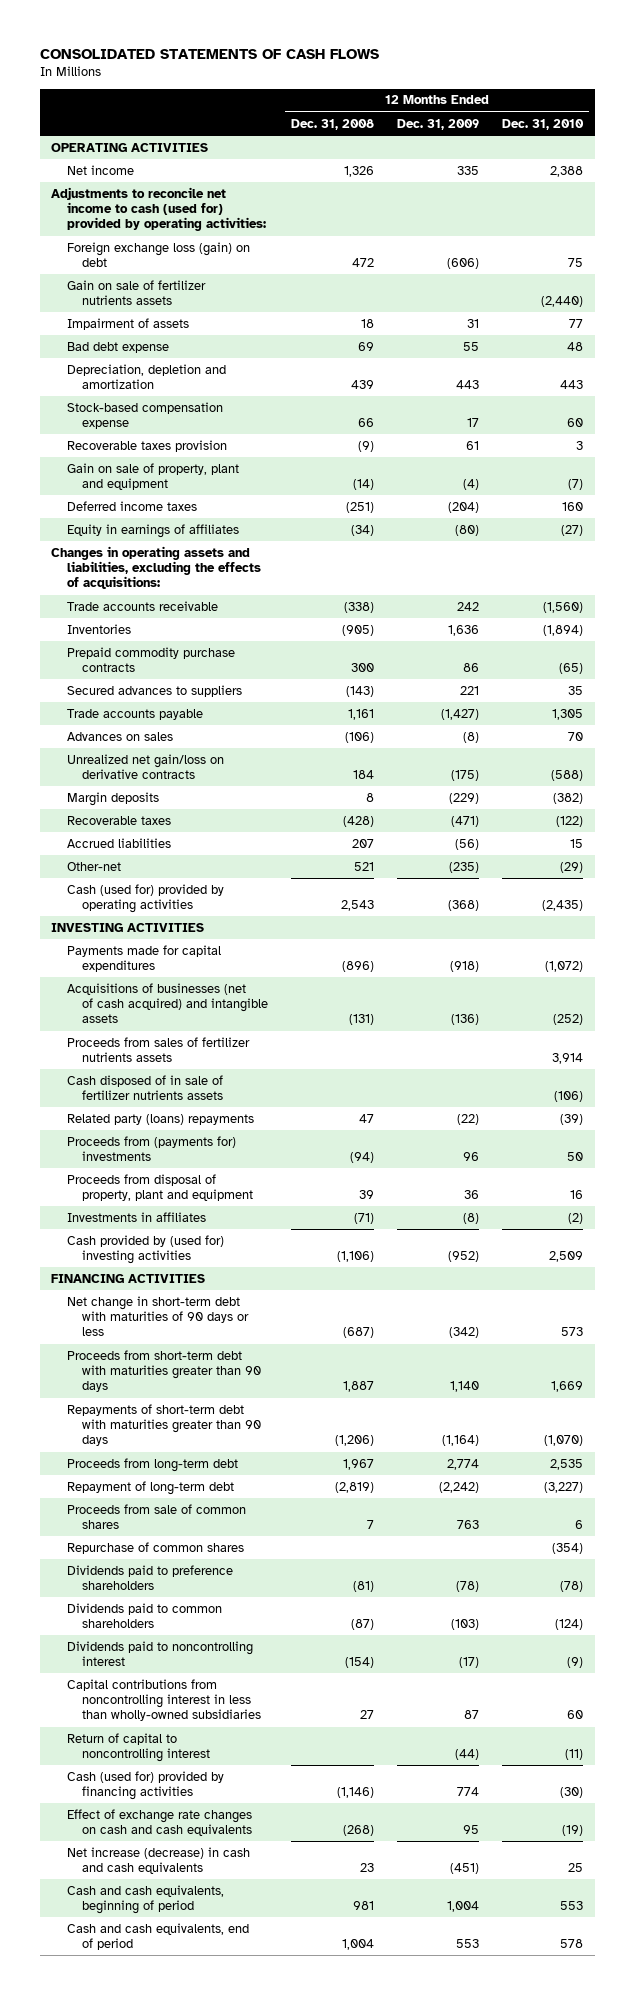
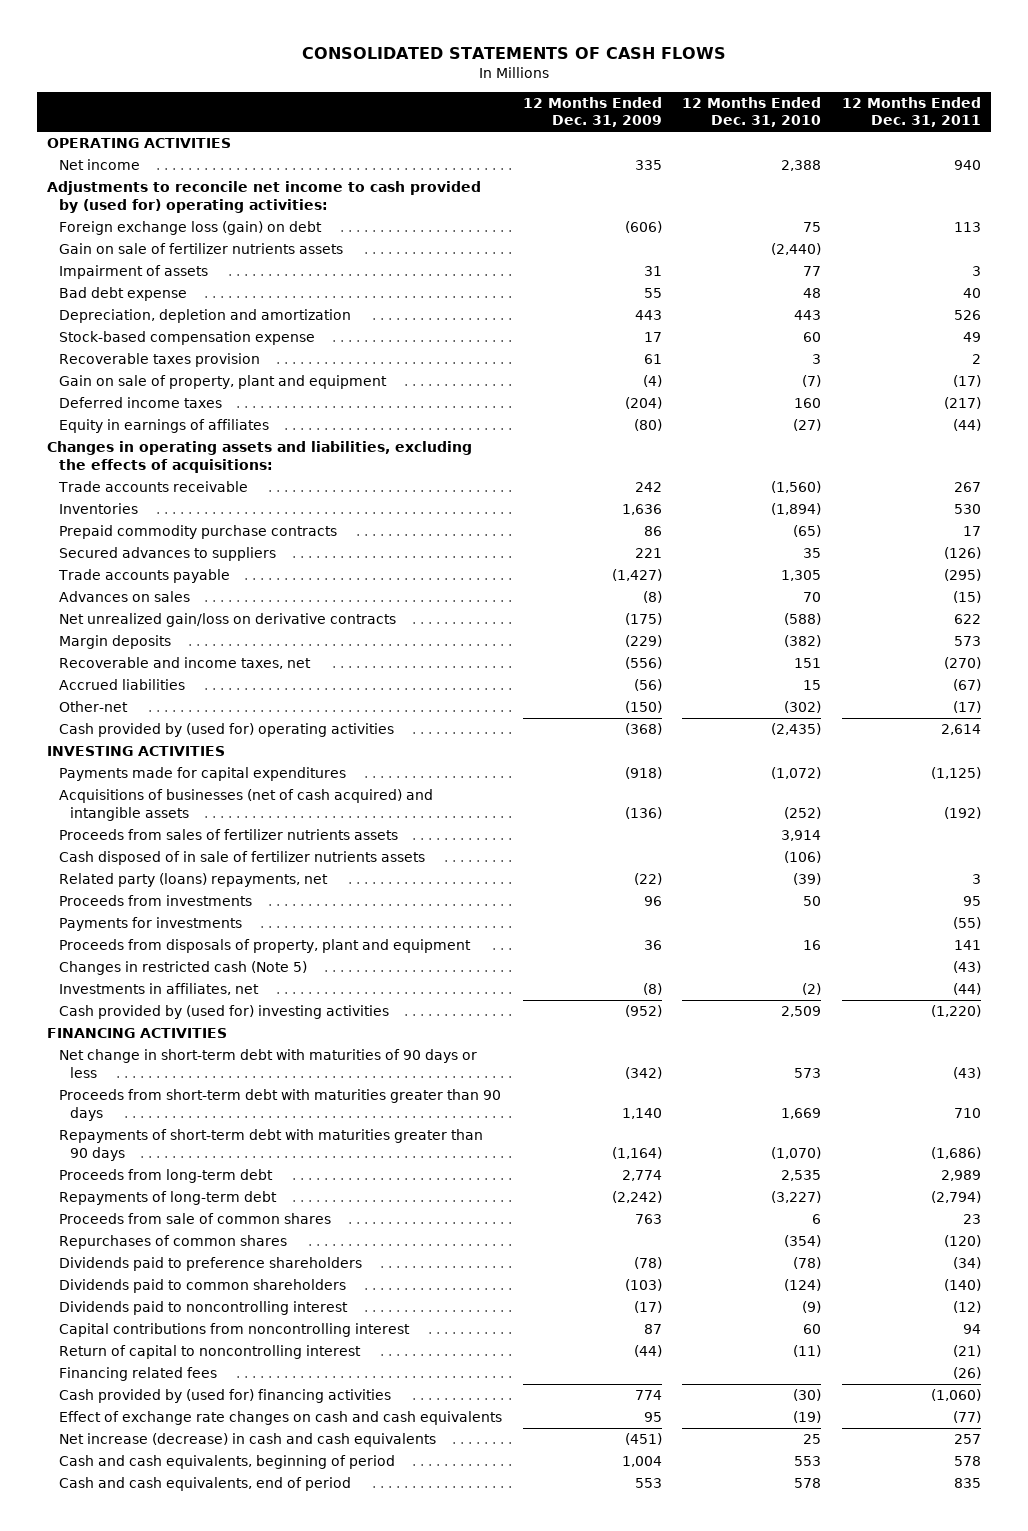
- | 12 Months Ended Dec. 31, 2008 | 12 Months Ended Dec. 31, 2009 | 12 Months Ended Dec. 31, 2010
+ | 12 Months Ended Dec. 31, 2009 | 12 Months Ended Dec. 31, 2010 | 12 Months Ended Dec. 31, 2011
- Adjustments to reconcile net income to cash (used for) provided by operating activities:
+ Adjustments to reconcile net income to cash provided by (used for) operating activities:
- Unrealized net gain/loss on derivative contracts | 184 | (175) | (588)
+ Net unrealized gain/loss on derivative contracts | (175) | (588) | 622
- Recoverable taxes | (428) | (471) | (122)
+ Recoverable and income taxes, net | (556) | 151 | (270)
- Other-net | 521 | (235) | (29)
- Cash (used for) provided by operating activities | 2,543 | (368) | (2,435)
+ Other-net | (150) | (302) | (17)
+ Cash provided by (used for) operating activities | (368) | (2,435) | 2,614
- Related party (loans) repayments | 47 | (22) | (39)
- Proceeds from (payments for) investments | (94) | 96 | 50
- Proceeds from disposal of property, plant and equipment | 39 | 36 | 16
- Investments in affiliates | (71) | (8) | (2)
+ Related party (loans) repayments, net | (22) | (39) | 3
+ Proceeds from investments | 96 | 50 | 95
+ Payments for investments | | | (55)
+ Proceeds from disposals of property, plant and equipment | 36 | 16 | 141
+ Changes in restricted cash (Note 5) | | | (43)
+ Investments in affiliates, net | (8) | (2) | (44)
- Repayment of long-term debt | (2,819) | (2,242) | (3,227)
+ Repayments of long-term debt | (2,242) | (3,227) | (2,794)
- Repurchase of common shares | | | (354)
+ Repurchases of common shares | | (354) | (120)
- Capital contributions from noncontrolling interest in less than wholly-owned subsidiaries | 27 | 87 | 60
+ Capital contributions from noncontrolling interest | 87 | 60 | 94
- Cash (used for) provided by financing activities | (1,146) | 774 | (30)
+ Financing related fees | | | (26)
+ Cash provided by (used for) financing activities | 774 | (30) | (1,060)

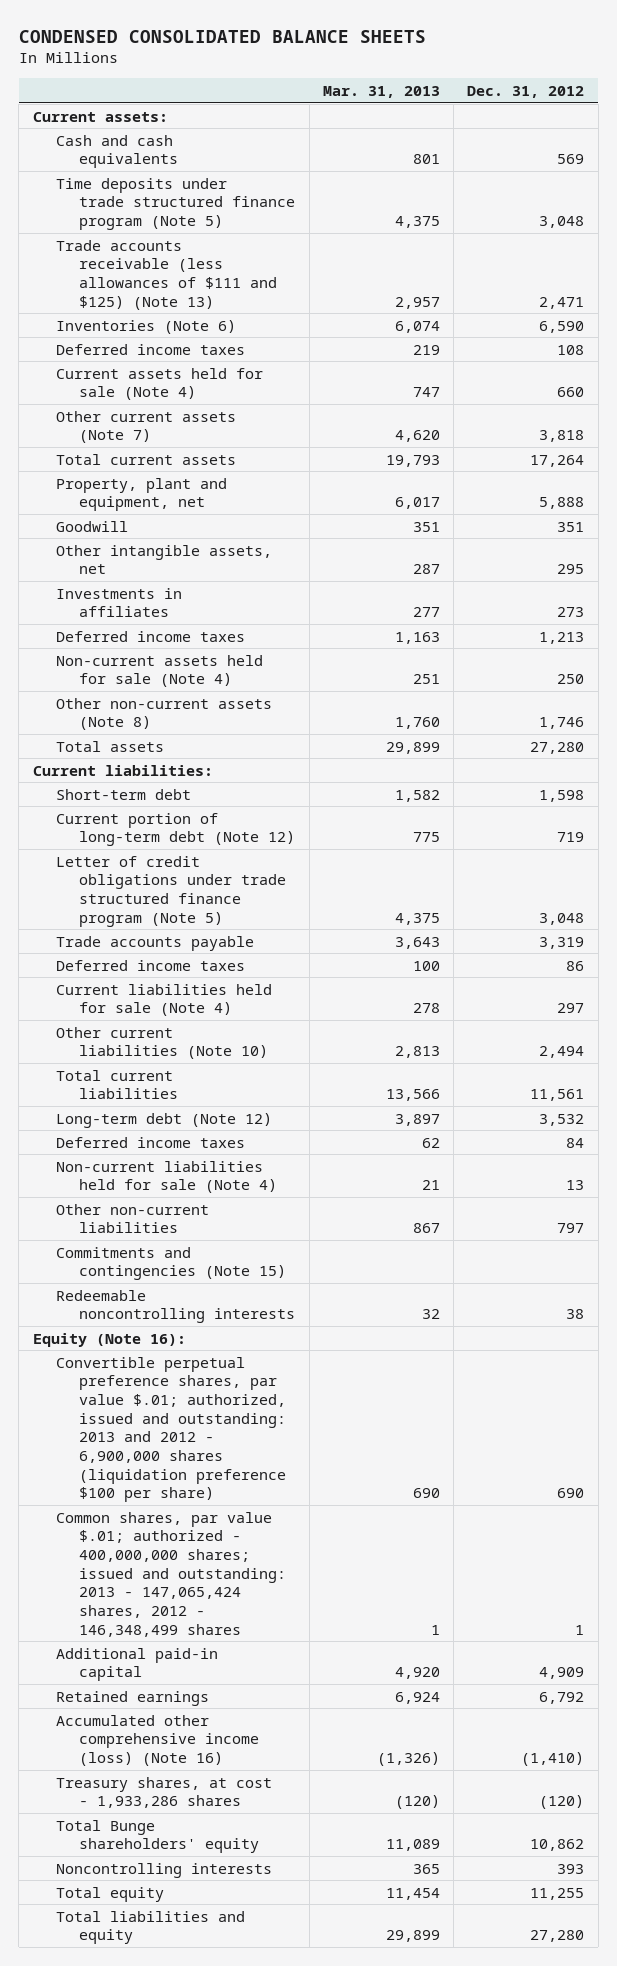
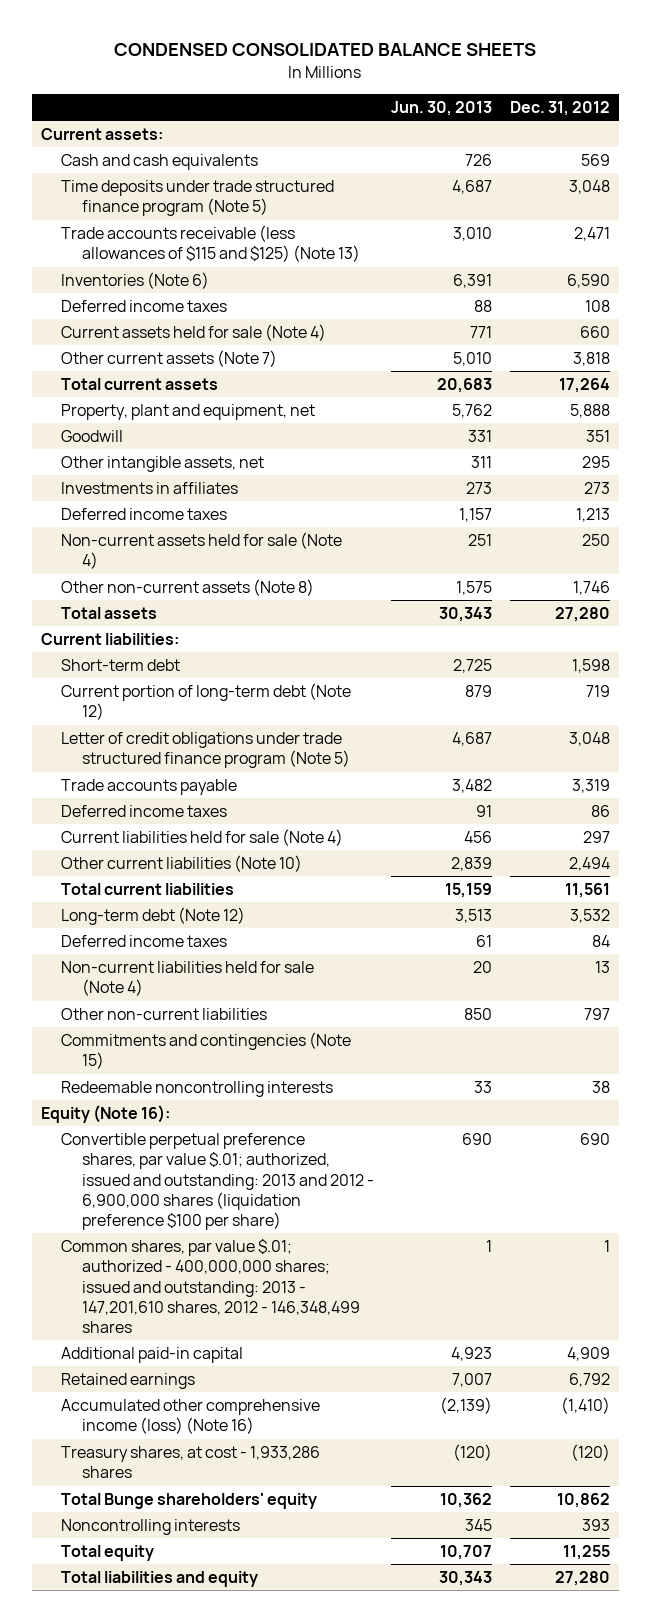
- | Mar. 31, 2013 | Dec. 31, 2012
+ | Jun. 30, 2013 | Dec. 31, 2012
- Trade accounts receivable (less allowances of $111 and $125) (Note 13) | 2,957 | 2,471
+ Trade accounts receivable (less allowances of $115 and $125) (Note 13) | 3,010 | 2,471
- Common shares, par value $.01; authorized - 400,000,000 shares; issued and outstanding: 2013 - 147,065,424 shares, 2012 - 146,348,499 shares | 1 | 1
+ Common shares, par value $.01; authorized - 400,000,000 shares; issued and outstanding: 2013 - 147,201,610 shares, 2012 - 146,348,499 shares | 1 | 1

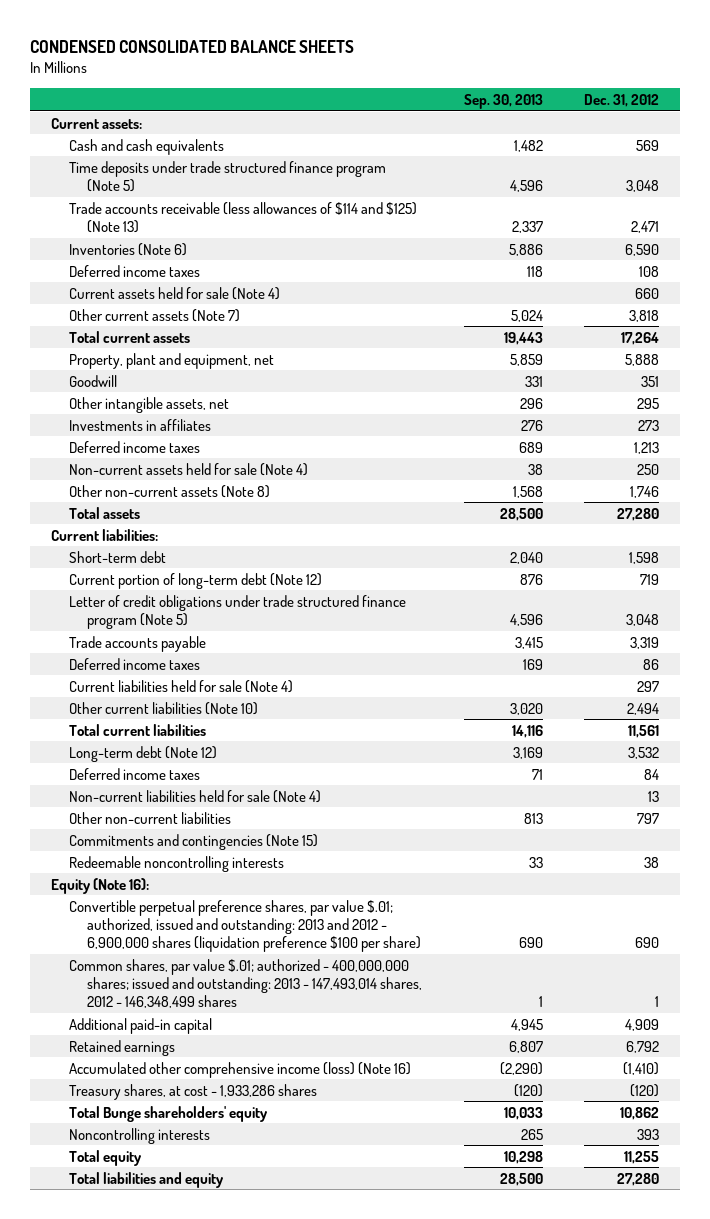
- | Jun. 30, 2013 | Dec. 31, 2012
+ | Sep. 30, 2013 | Dec. 31, 2012
- Trade accounts receivable (less allowances of $115 and $125) (Note 13) | 3,010 | 2,471
+ Trade accounts receivable (less allowances of $114 and $125) (Note 13) | 2,337 | 2,471
- Common shares, par value $.01; authorized - 400,000,000 shares; issued and outstanding: 2013 - 147,201,610 shares, 2012 - 146,348,499 shares | 1 | 1
+ Common shares, par value $.01; authorized - 400,000,000 shares; issued and outstanding: 2013 - 147,493,014 shares, 2012 - 146,348,499 shares | 1 | 1

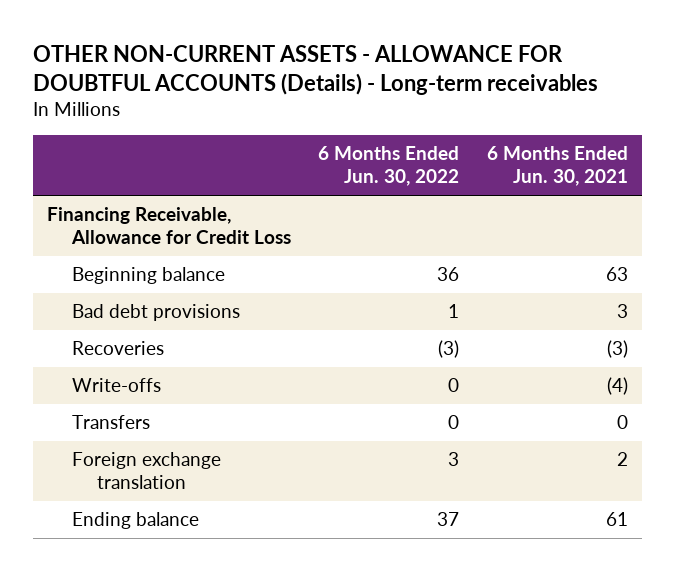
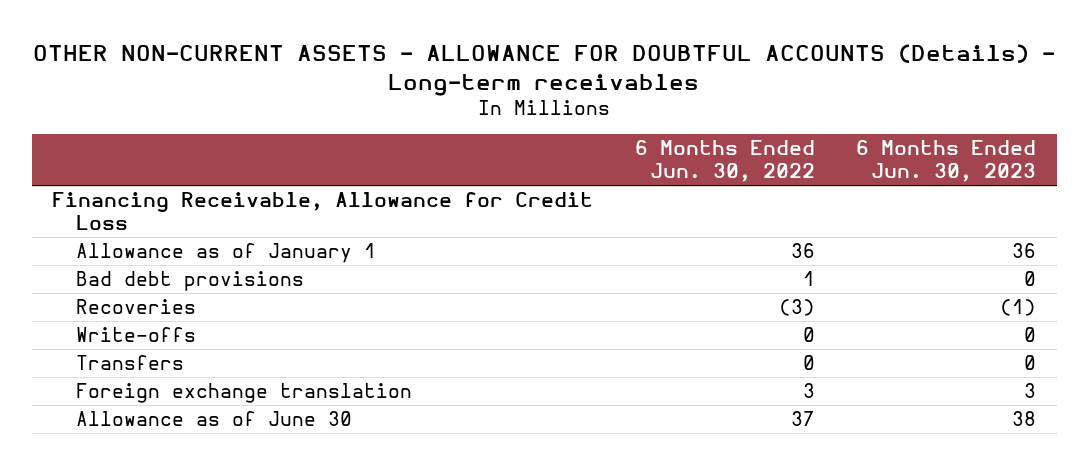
- | 6 Months Ended Jun. 30, 2022 | 6 Months Ended Jun. 30, 2021
+ | 6 Months Ended Jun. 30, 2022 | 6 Months Ended Jun. 30, 2023
- Beginning balance | 36 | 63
+ Allowance as of January 1 | 36 | 36
- Ending balance | 37 | 61
+ Allowance as of June 30 | 37 | 38

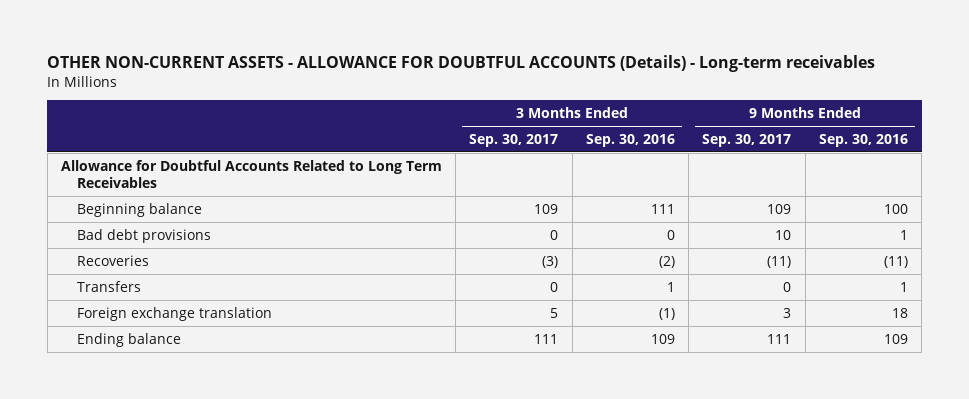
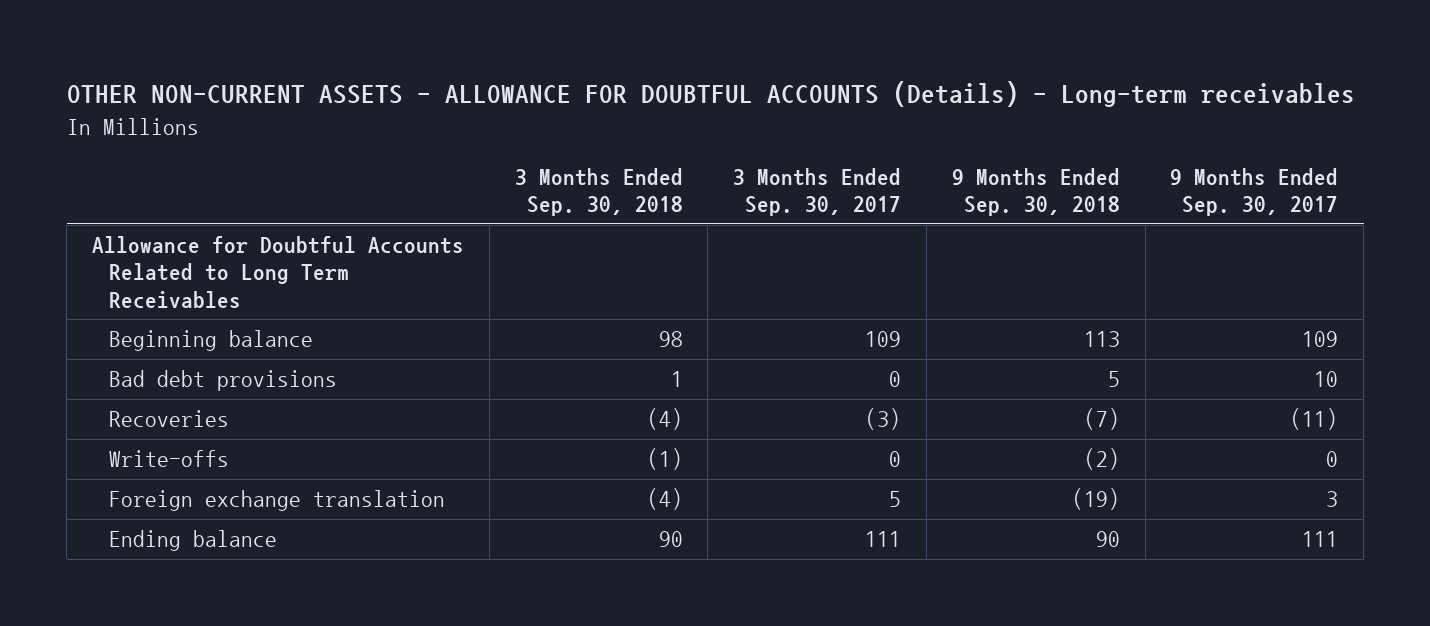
- | 3 Months Ended Sep. 30, 2017 | 3 Months Ended Sep. 30, 2016 | 9 Months Ended Sep. 30, 2017 | 9 Months Ended Sep. 30, 2016
+ | 3 Months Ended Sep. 30, 2018 | 3 Months Ended Sep. 30, 2017 | 9 Months Ended Sep. 30, 2018 | 9 Months Ended Sep. 30, 2017
- Transfers | 0 | 1 | 0 | 1
+ Write-offs | (1) | 0 | (2) | 0

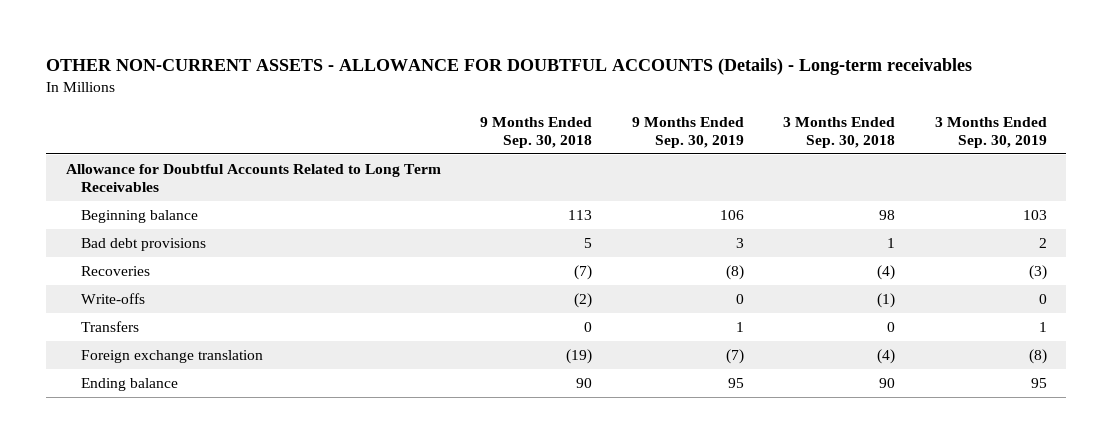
- | 3 Months Ended Sep. 30, 2018 | 3 Months Ended Sep. 30, 2017 | 9 Months Ended Sep. 30, 2018 | 9 Months Ended Sep. 30, 2017
+ | 9 Months Ended Sep. 30, 2018 | 9 Months Ended Sep. 30, 2019 | 3 Months Ended Sep. 30, 2018 | 3 Months Ended Sep. 30, 2019
+ Transfers | 0 | 1 | 0 | 1

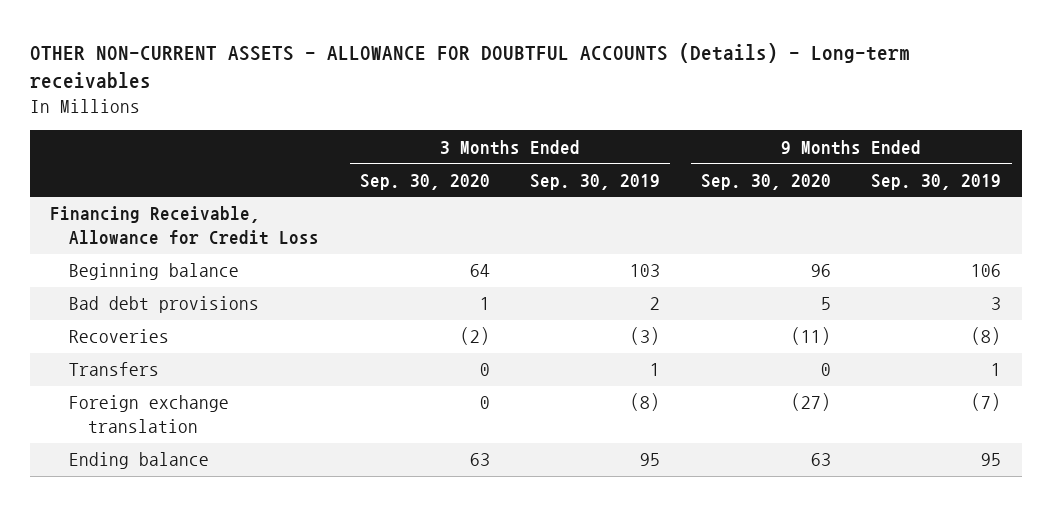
- | 9 Months Ended Sep. 30, 2018 | 9 Months Ended Sep. 30, 2019 | 3 Months Ended Sep. 30, 2018 | 3 Months Ended Sep. 30, 2019
+ | 3 Months Ended Sep. 30, 2020 | 3 Months Ended Sep. 30, 2019 | 9 Months Ended Sep. 30, 2020 | 9 Months Ended Sep. 30, 2019
- Allowance for Doubtful Accounts Related to Long Term Receivables
+ Financing Receivable, Allowance for Credit Loss
- Write-offs | (2) | 0 | (1) | 0

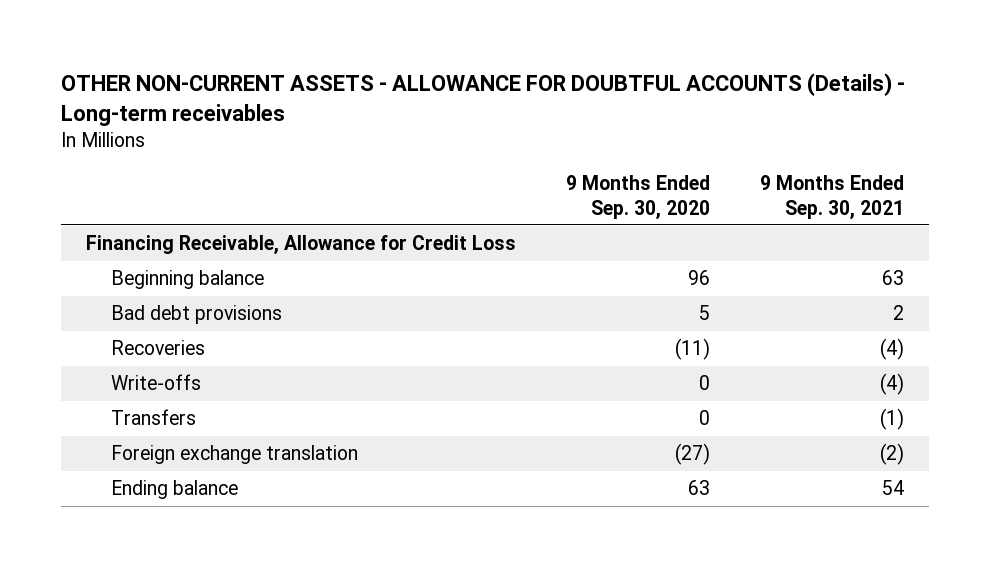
- | 3 Months Ended Sep. 30, 2020 | 3 Months Ended Sep. 30, 2019 | 9 Months Ended Sep. 30, 2020 | 9 Months Ended Sep. 30, 2019
+ | 9 Months Ended Sep. 30, 2020 | 9 Months Ended Sep. 30, 2021
+ Write-offs | 0 | (4)

